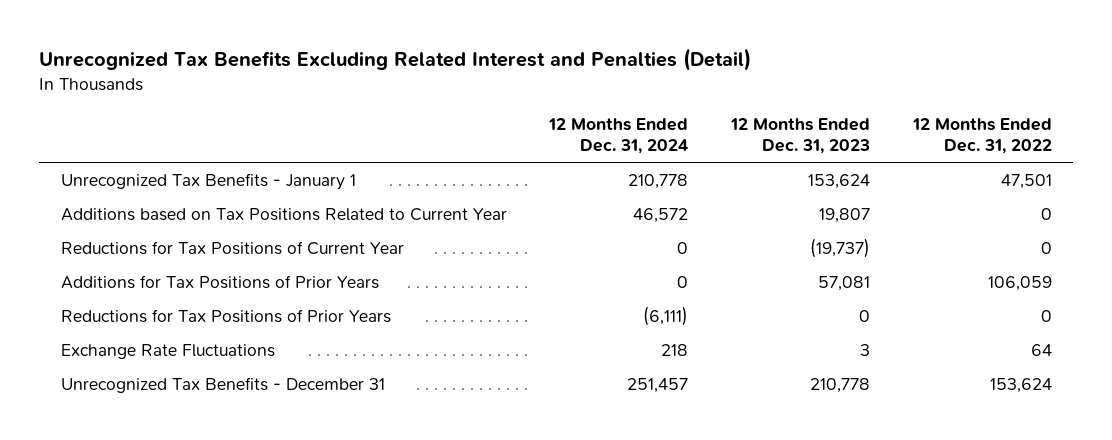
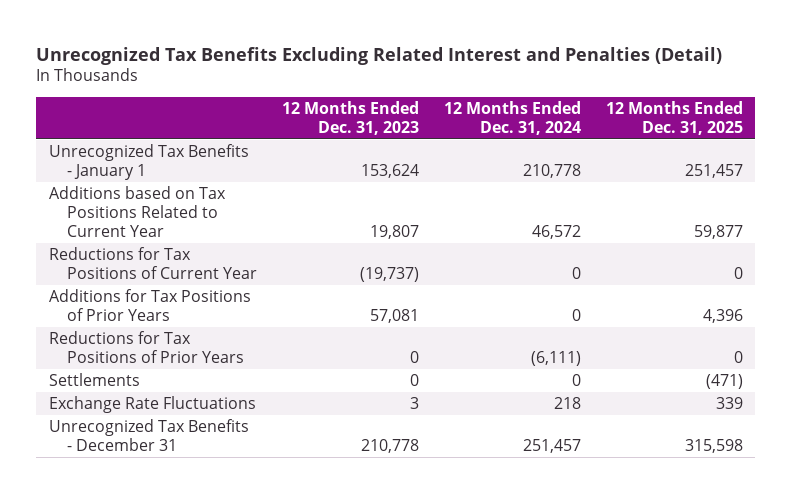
- | 12 Months Ended Dec. 31, 2024 | 12 Months Ended Dec. 31, 2023 | 12 Months Ended Dec. 31, 2022
+ | 12 Months Ended Dec. 31, 2023 | 12 Months Ended Dec. 31, 2024 | 12 Months Ended Dec. 31, 2025
+ Settlements | 0 | 0 | (471)

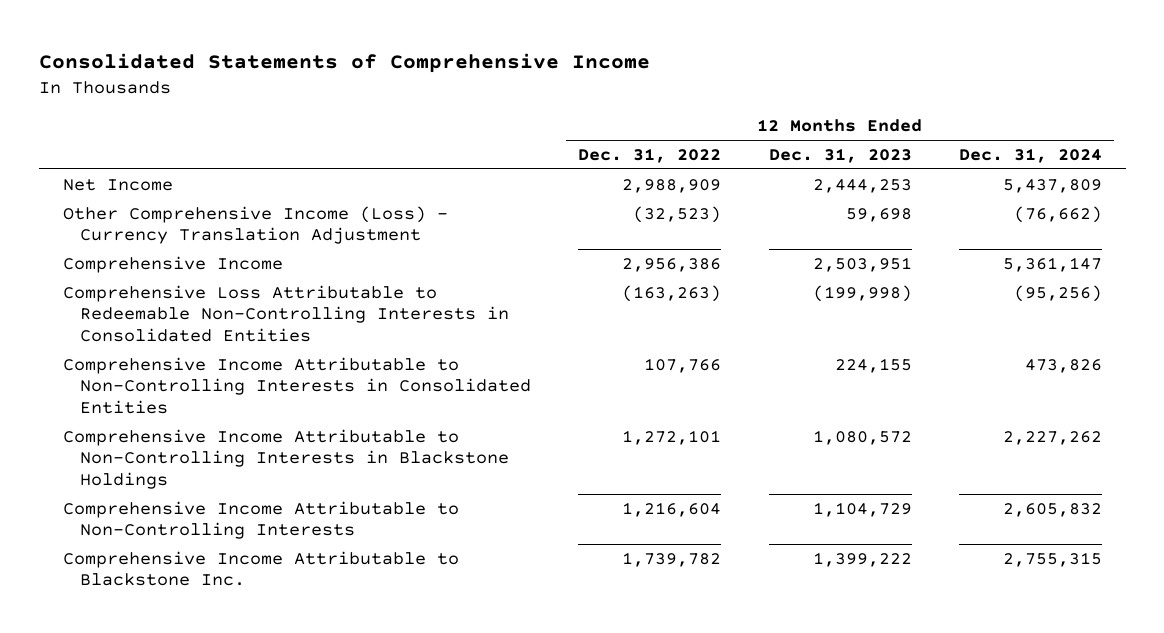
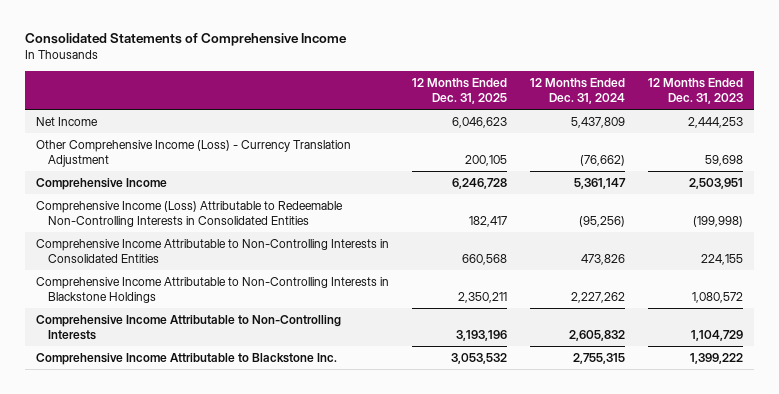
- | 12 Months Ended Dec. 31, 2022 | 12 Months Ended Dec. 31, 2023 | 12 Months Ended Dec. 31, 2024
+ | 12 Months Ended Dec. 31, 2025 | 12 Months Ended Dec. 31, 2024 | 12 Months Ended Dec. 31, 2023
- Comprehensive Loss Attributable to Redeemable Non-Controlling Interests in Consolidated Entities | (163,263) | (199,998) | (95,256)
+ Comprehensive Income (Loss) Attributable to Redeemable Non-Controlling Interests in Consolidated Entities | 182,417 | (95,256) | (199,998)

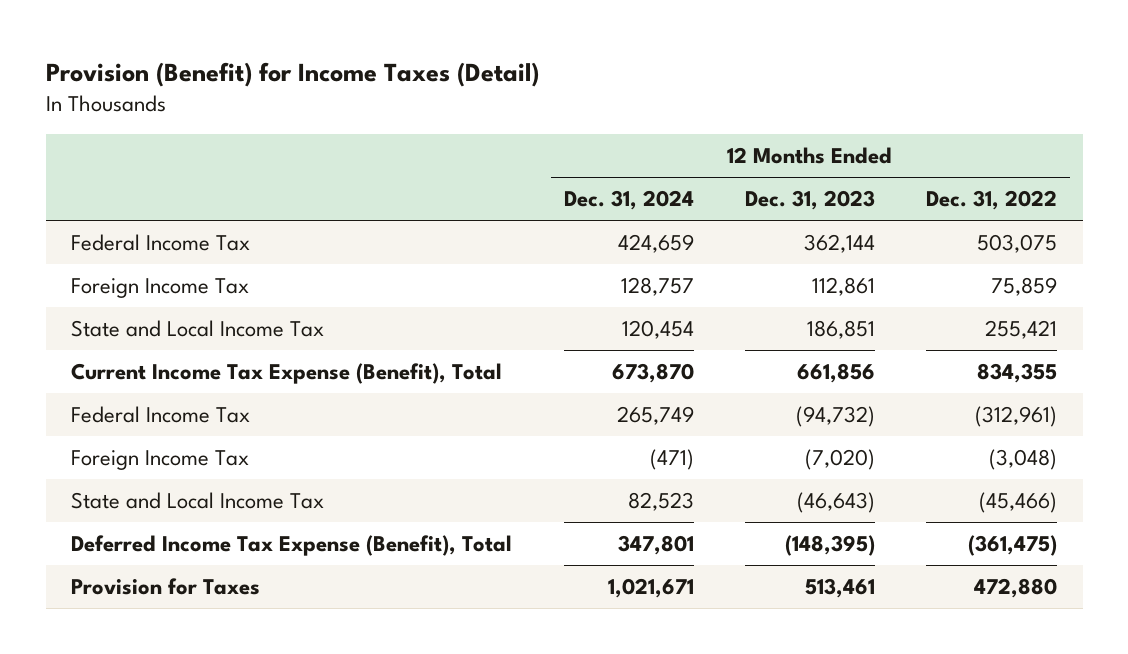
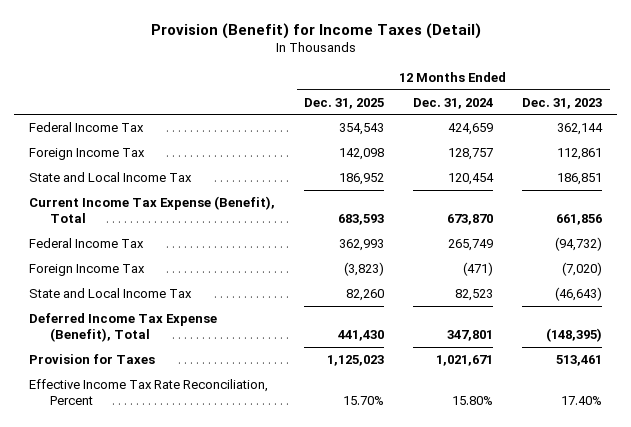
- | 12 Months Ended Dec. 31, 2024 | 12 Months Ended Dec. 31, 2023 | 12 Months Ended Dec. 31, 2022
+ | 12 Months Ended Dec. 31, 2025 | 12 Months Ended Dec. 31, 2024 | 12 Months Ended Dec. 31, 2023
+ Effective Income Tax Rate Reconciliation, Percent | 15.70% | 15.80% | 17.40%

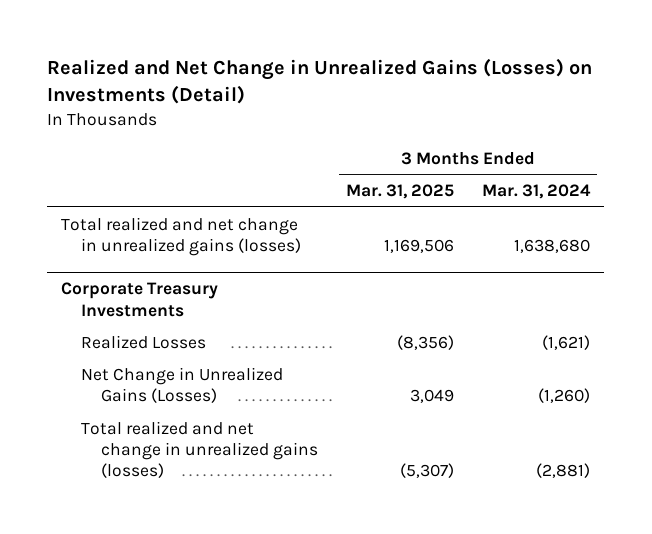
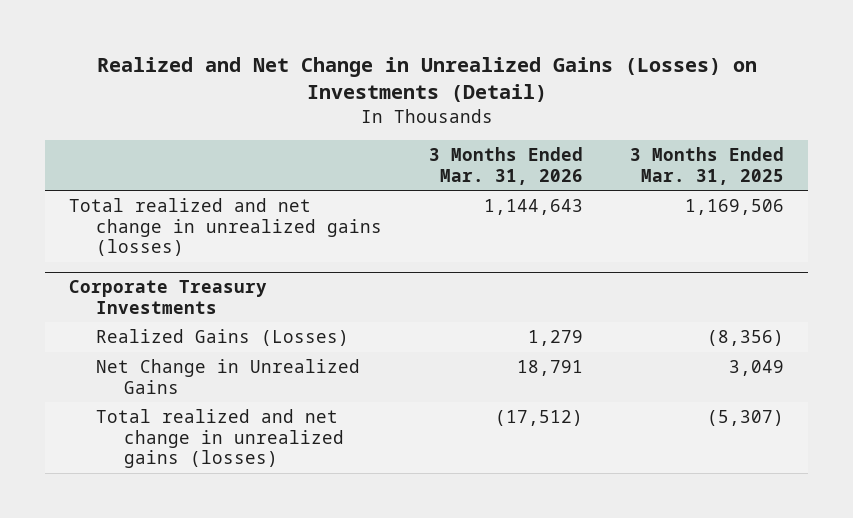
- | 3 Months Ended Mar. 31, 2025 | 3 Months Ended Mar. 31, 2024
+ | 3 Months Ended Mar. 31, 2026 | 3 Months Ended Mar. 31, 2025
@ Corporate Treasury Investments
- Realized Losses | (8,356) | (1,621)
- Net Change in Unrealized Gains (Losses) | 3,049 | (1,260)
+ Realized Gains (Losses) | 1,279 | (8,356)
+ Net Change in Unrealized Gains | 18,791 | 3,049

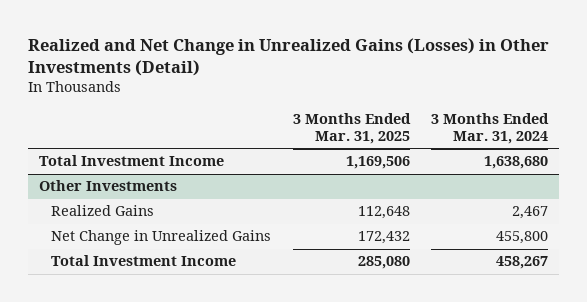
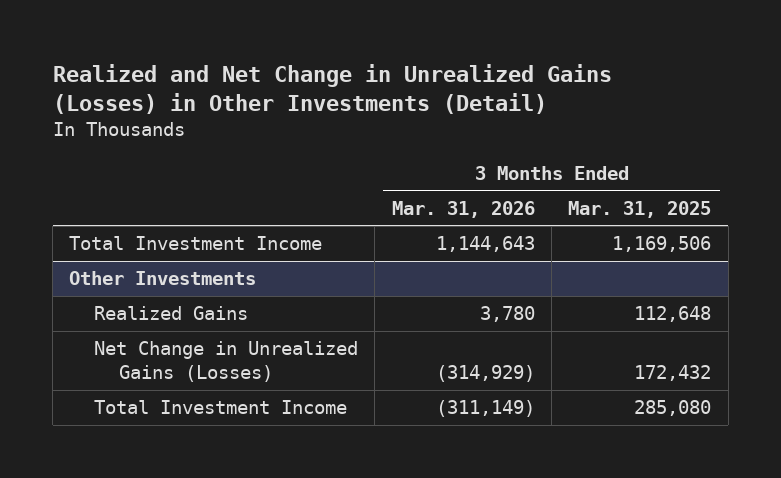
- | 3 Months Ended Mar. 31, 2025 | 3 Months Ended Mar. 31, 2024
+ | 3 Months Ended Mar. 31, 2026 | 3 Months Ended Mar. 31, 2025
@ Other Investments
- Net Change in Unrealized Gains | 172,432 | 455,800
+ Net Change in Unrealized Gains (Losses) | (314,929) | 172,432

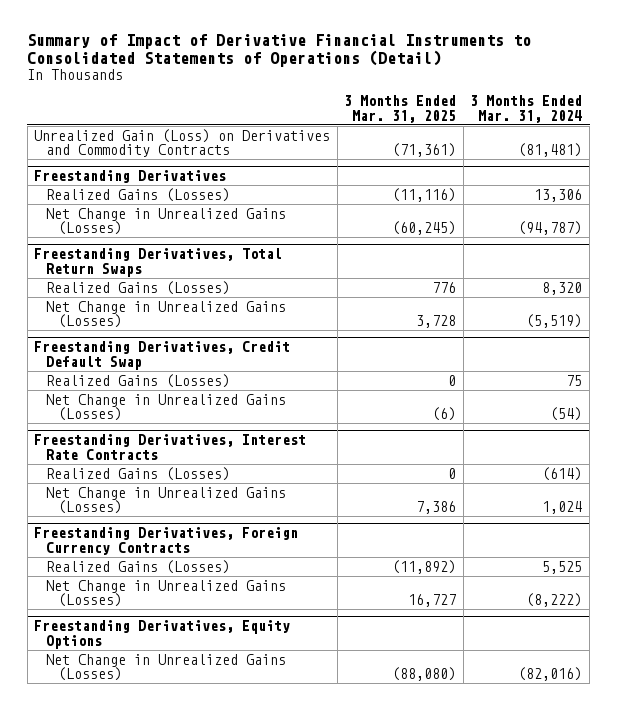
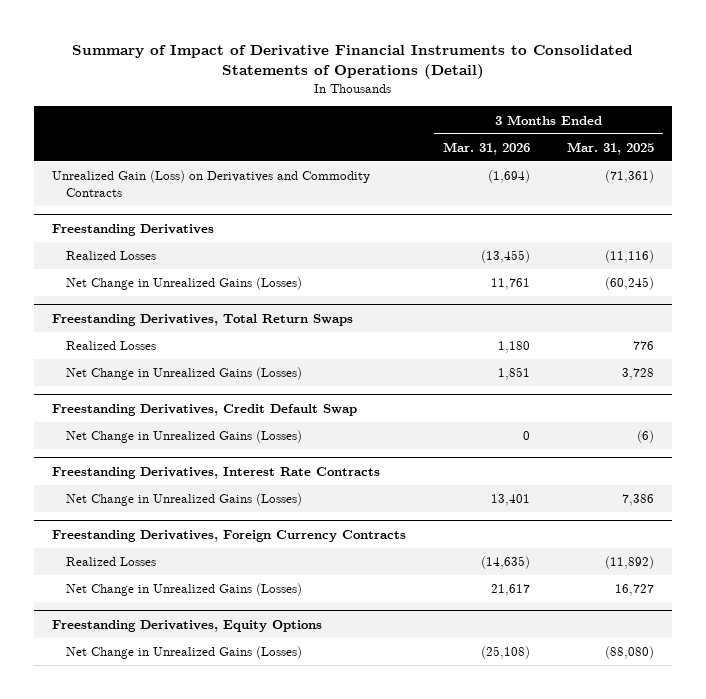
- | 3 Months Ended Mar. 31, 2025 | 3 Months Ended Mar. 31, 2024
+ | 3 Months Ended Mar. 31, 2026 | 3 Months Ended Mar. 31, 2025
@ Freestanding Derivatives
- Realized Gains (Losses) | (11,116) | 13,306
+ Realized Losses | (13,455) | (11,116)
@ Freestanding Derivatives, Total Return Swaps
- Realized Gains (Losses) | 776 | 8,320
+ Realized Losses | 1,180 | 776
@ Freestanding Derivatives, Credit Default Swap
- Realized Gains (Losses) | 0 | 75
@ Freestanding Derivatives, Interest Rate Contracts
- Realized Gains (Losses) | 0 | (614)
@ Freestanding Derivatives, Foreign Currency Contracts
- Realized Gains (Losses) | (11,892) | 5,525
+ Realized Losses | (14,635) | (11,892)

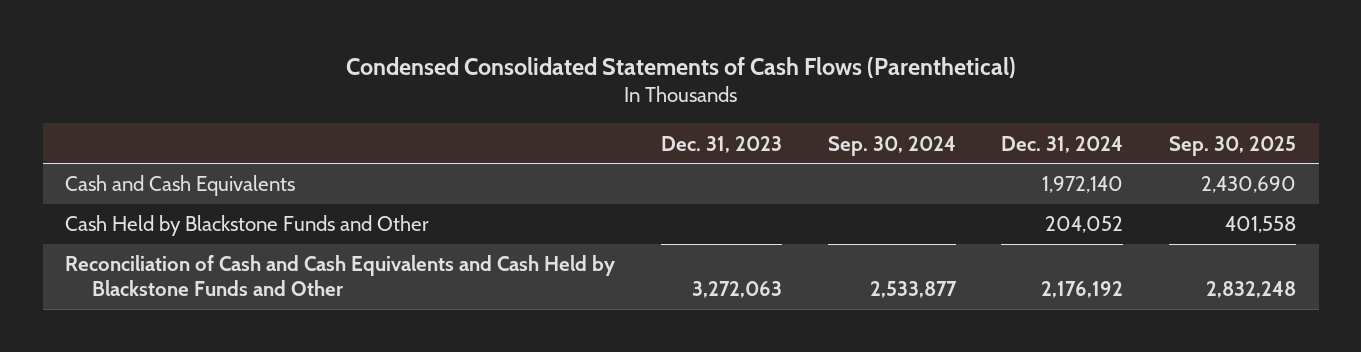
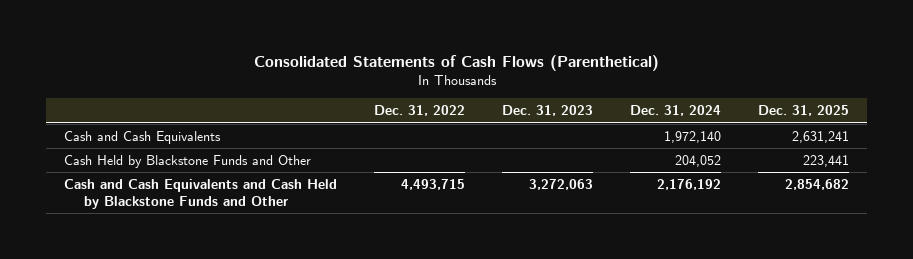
- Condensed Consolidated Statements of Cash Flows (Parenthetical)
+ Consolidated Statements of Cash Flows (Parenthetical)
- | Dec. 31, 2023 | Sep. 30, 2024 | Dec. 31, 2024 | Sep. 30, 2025
+ | Dec. 31, 2022 | Dec. 31, 2023 | Dec. 31, 2024 | Dec. 31, 2025
- Reconciliation of Cash and Cash Equivalents and Cash Held by Blackstone Funds and Other | 3,272,063 | 2,533,877 | 2,176,192 | 2,832,248
+ Cash and Cash Equivalents and Cash Held by Blackstone Funds and Other | 4,493,715 | 3,272,063 | 2,176,192 | 2,854,682

